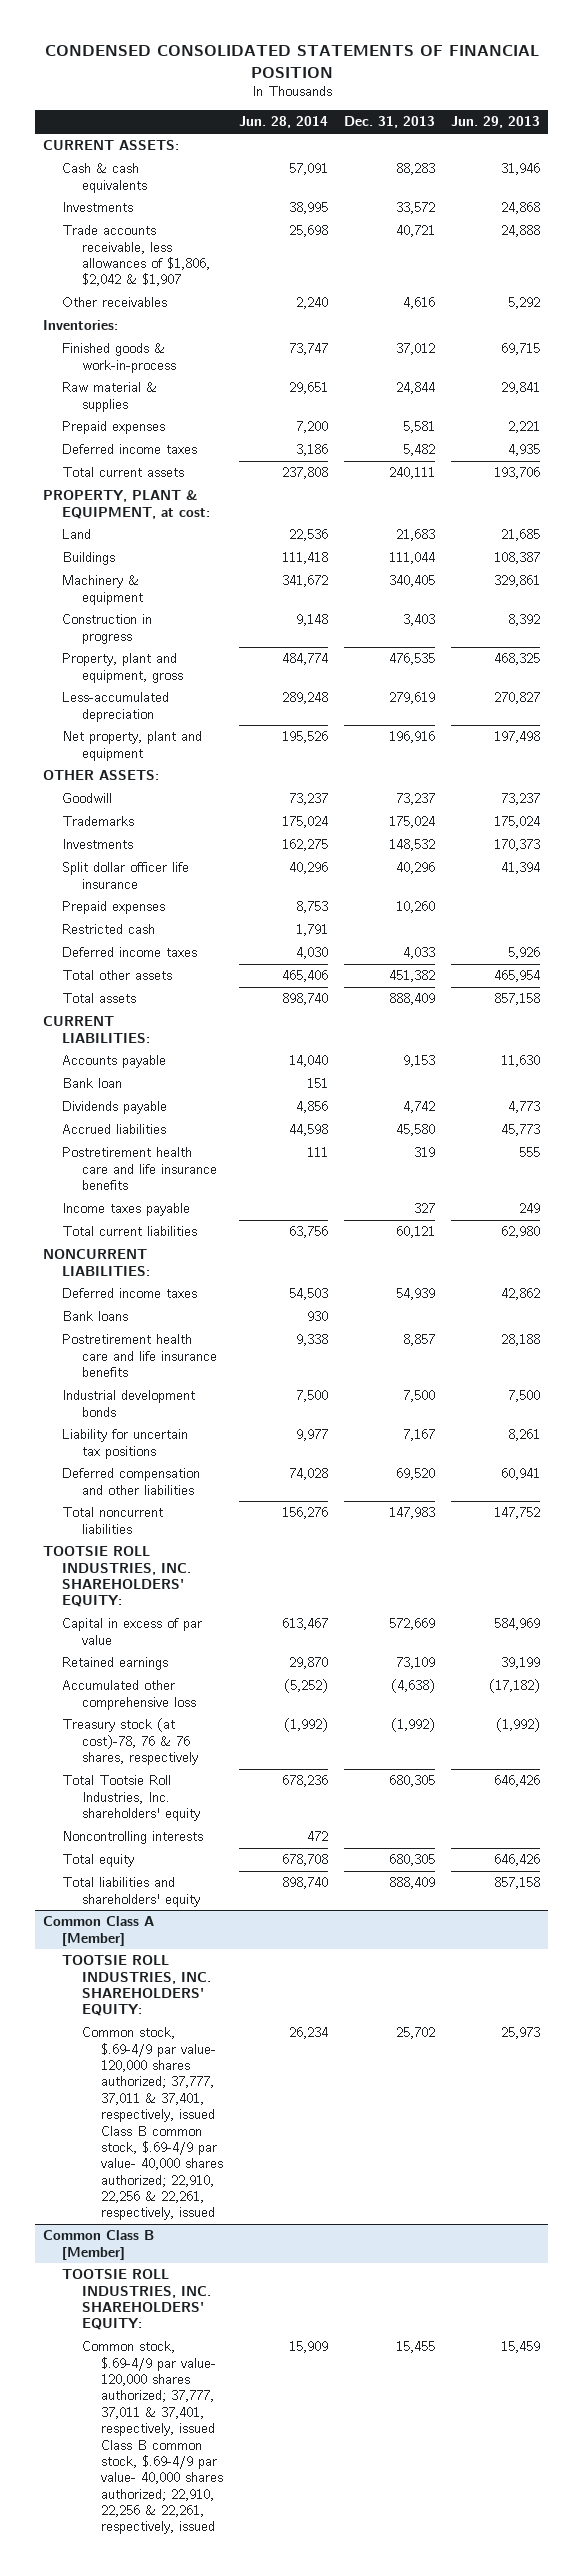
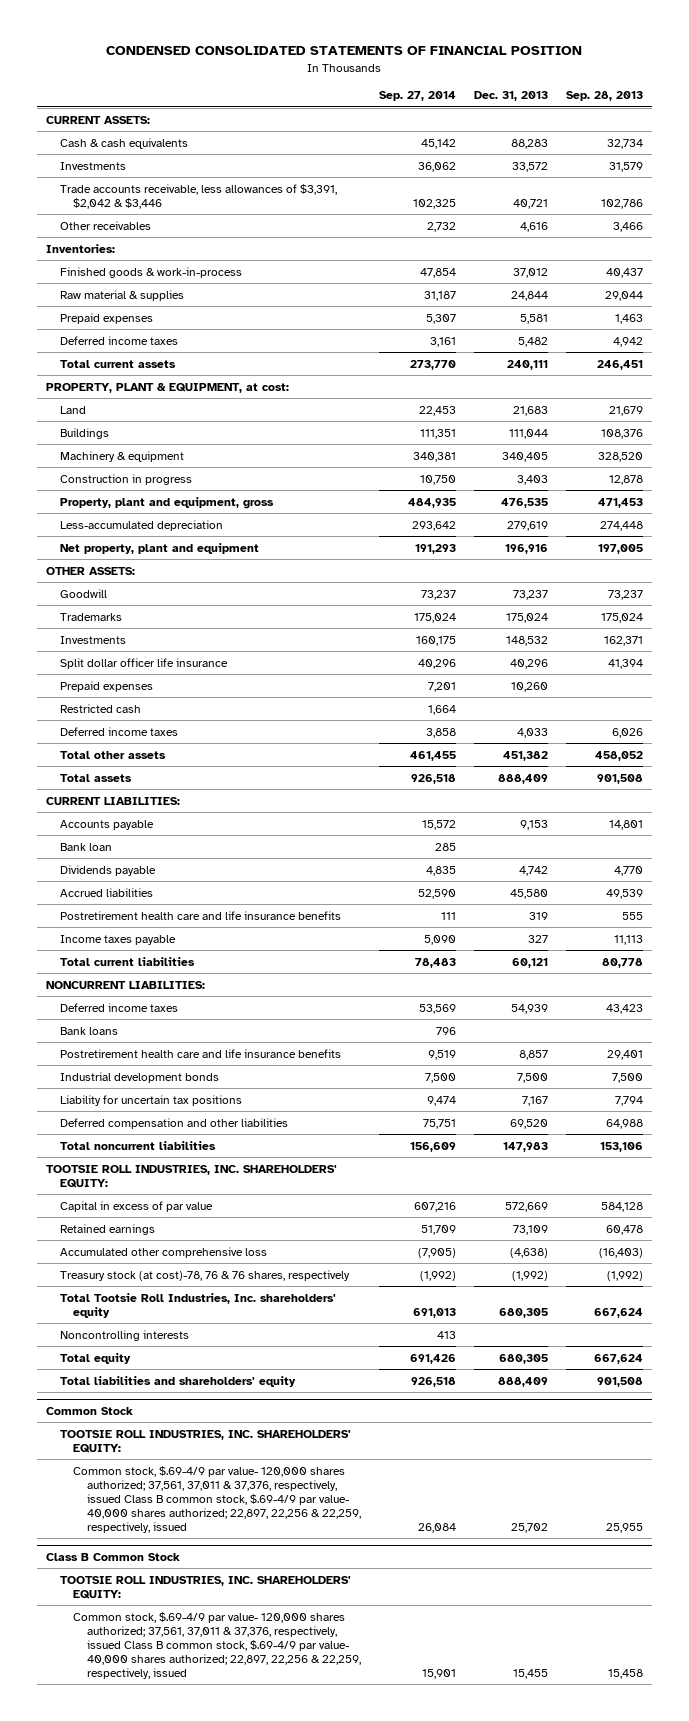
- | Jun. 28, 2014 | Dec. 31, 2013 | Jun. 29, 2013
+ | Sep. 27, 2014 | Dec. 31, 2013 | Sep. 28, 2013
- Trade accounts receivable, less allowances of $1,806, $2,042 & $1,907 | 25,698 | 40,721 | 24,888
+ Trade accounts receivable, less allowances of $3,391, $2,042 & $3,446 | 102,325 | 40,721 | 102,786
- Common Class A [Member]
+ Common Stock
- Common stock, $.69-4/9 par value- 120,000 shares authorized; 37,777, 37,011 & 37,401, respectively, issued Class B common stock, $.69-4/9 par value- 40,000 shares authorized; 22,910, 22,256 & 22,261, respectively, issued | 26,234 | 25,702 | 25,973
- Common Class B [Member]
+ Common stock, $.69-4/9 par value- 120,000 shares authorized; 37,561, 37,011 & 37,376, respectively, issued Class B common stock, $.69-4/9 par value- 40,000 shares authorized; 22,897, 22,256 & 22,259, respectively, issued | 26,084 | 25,702 | 25,955
+ Class B Common Stock
- Common stock, $.69-4/9 par value- 120,000 shares authorized; 37,777, 37,011 & 37,401, respectively, issued Class B common stock, $.69-4/9 par value- 40,000 shares authorized; 22,910, 22,256 & 22,261, respectively, issued | 15,909 | 15,455 | 15,459
+ Common stock, $.69-4/9 par value- 120,000 shares authorized; 37,561, 37,011 & 37,376, respectively, issued Class B common stock, $.69-4/9 par value- 40,000 shares authorized; 22,897, 22,256 & 22,259, respectively, issued | 15,901 | 15,455 | 15,458

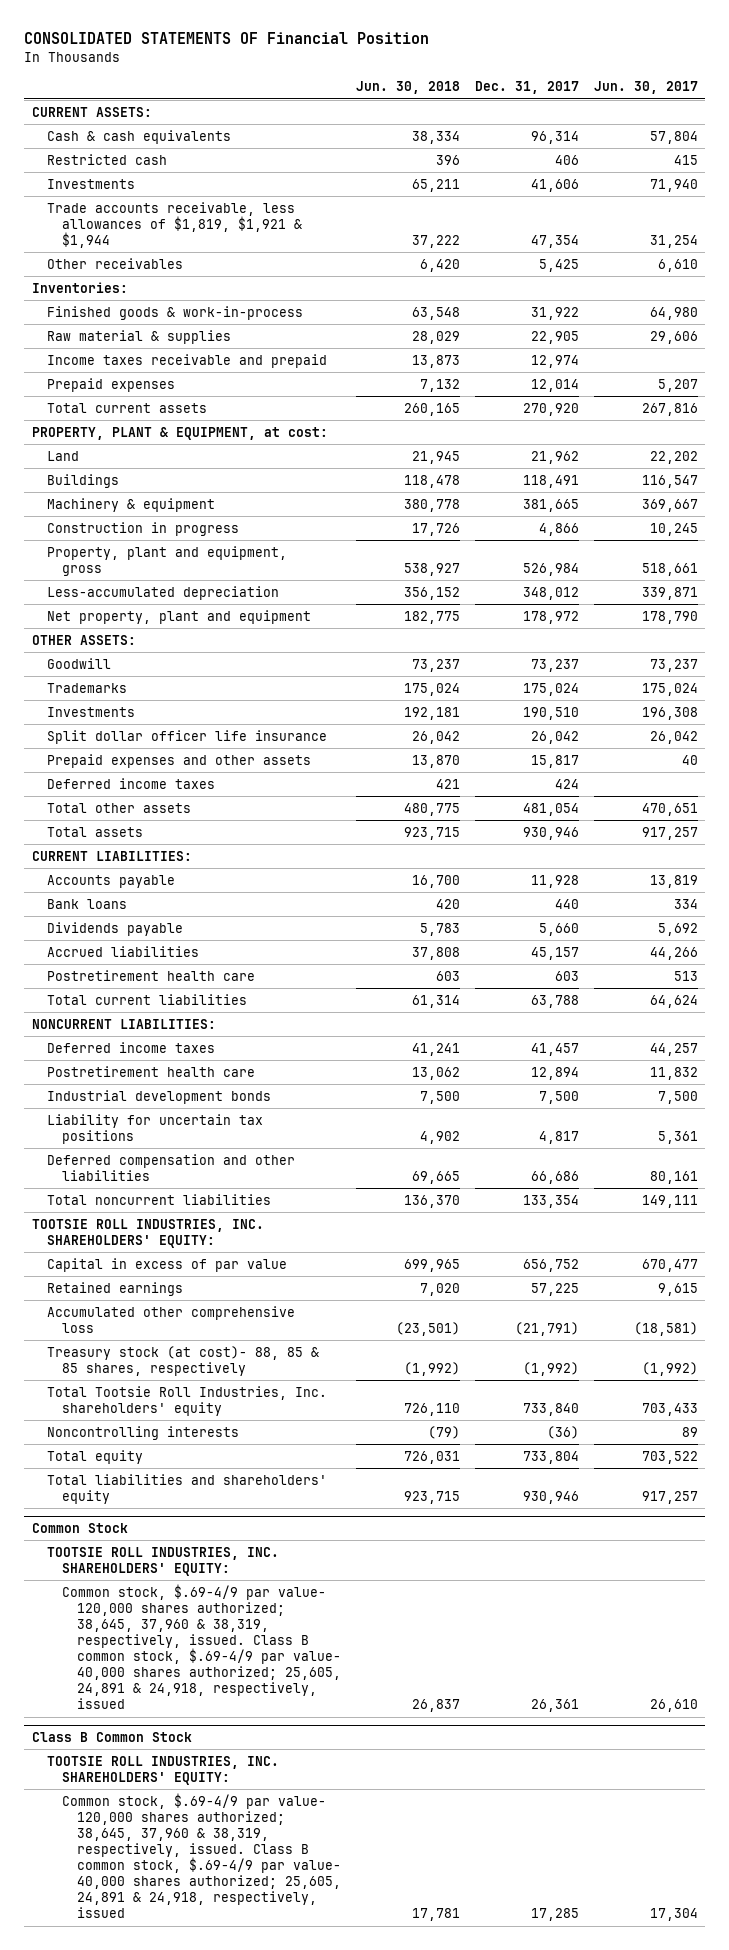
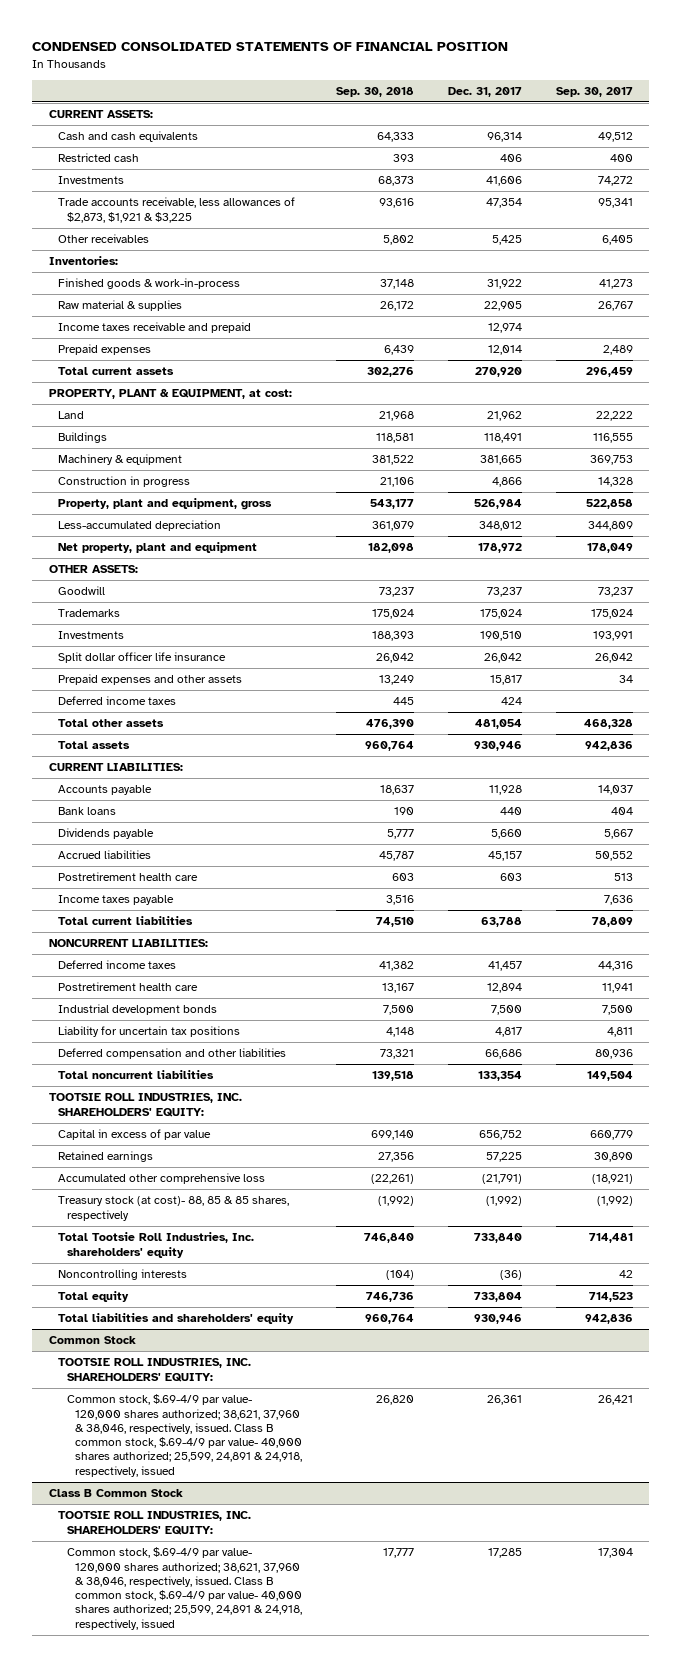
- CONSOLIDATED STATEMENTS OF Financial Position
+ CONDENSED CONSOLIDATED STATEMENTS OF FINANCIAL POSITION
- | Jun. 30, 2018 | Dec. 31, 2017 | Jun. 30, 2017
+ | Sep. 30, 2018 | Dec. 31, 2017 | Sep. 30, 2017
- Cash & cash equivalents | 38,334 | 96,314 | 57,804
+ Cash and cash equivalents | 64,333 | 96,314 | 49,512
- Trade accounts receivable, less allowances of $1,819, $1,921 & $1,944 | 37,222 | 47,354 | 31,254
+ Trade accounts receivable, less allowances of $2,873, $1,921 & $3,225 | 93,616 | 47,354 | 95,341
+ Income taxes payable | 3,516 | | 7,636
@ Common Stock
- Common stock, $.69-4/9 par value- 120,000 shares authorized; 38,645, 37,960 & 38,319, respectively, issued. Class B common stock, $.69-4/9 par value- 40,000 shares authorized; 25,605, 24,891 & 24,918, respectively, issued | 26,837 | 26,361 | 26,610
+ Common stock, $.69-4/9 par value- 120,000 shares authorized; 38,621, 37,960 & 38,046, respectively, issued. Class B common stock, $.69-4/9 par value- 40,000 shares authorized; 25,599, 24,891 & 24,918, respectively, issued | 26,820 | 26,361 | 26,421
@ Class B Common Stock
- Common stock, $.69-4/9 par value- 120,000 shares authorized; 38,645, 37,960 & 38,319, respectively, issued. Class B common stock, $.69-4/9 par value- 40,000 shares authorized; 25,605, 24,891 & 24,918, respectively, issued | 17,781 | 17,285 | 17,304
+ Common stock, $.69-4/9 par value- 120,000 shares authorized; 38,621, 37,960 & 38,046, respectively, issued. Class B common stock, $.69-4/9 par value- 40,000 shares authorized; 25,599, 24,891 & 24,918, respectively, issued | 17,777 | 17,285 | 17,304

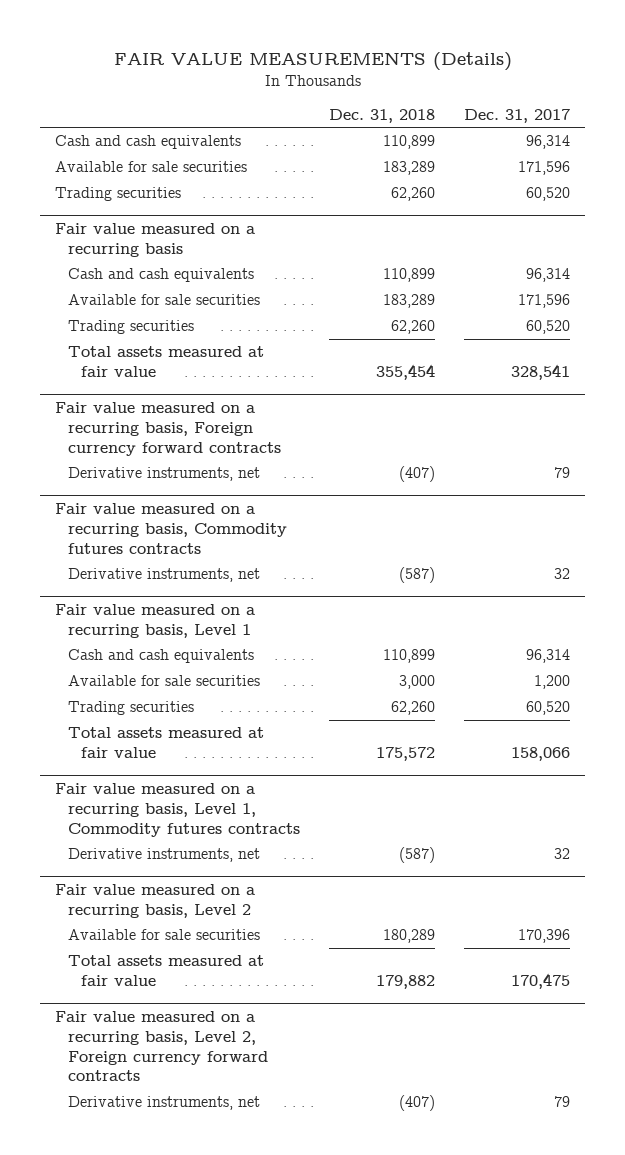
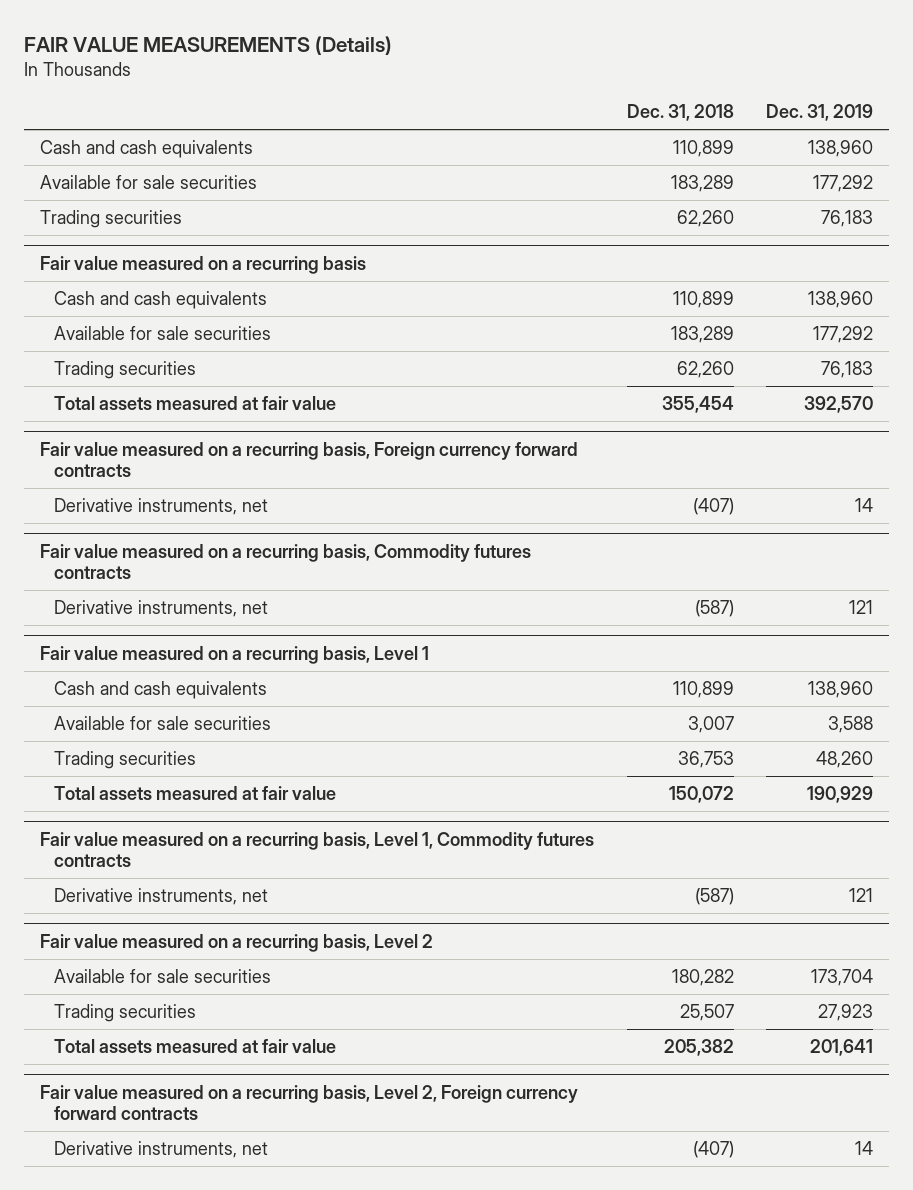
- | Dec. 31, 2018 | Dec. 31, 2017
+ | Dec. 31, 2018 | Dec. 31, 2019
@ Fair value measured on a recurring basis, Level 1
- Available for sale securities | 3,000 | 1,200
- Trading securities | 62,260 | 60,520
- Total assets measured at fair value | 175,572 | 158,066
+ Available for sale securities | 3,007 | 3,588
+ Trading securities | 36,753 | 48,260
+ Total assets measured at fair value | 150,072 | 190,929
@ Fair value measured on a recurring basis, Level 2
- Available for sale securities | 180,289 | 170,396
- Total assets measured at fair value | 179,882 | 170,475
+ Available for sale securities | 180,282 | 173,704
+ Trading securities | 25,507 | 27,923
+ Total assets measured at fair value | 205,382 | 201,641

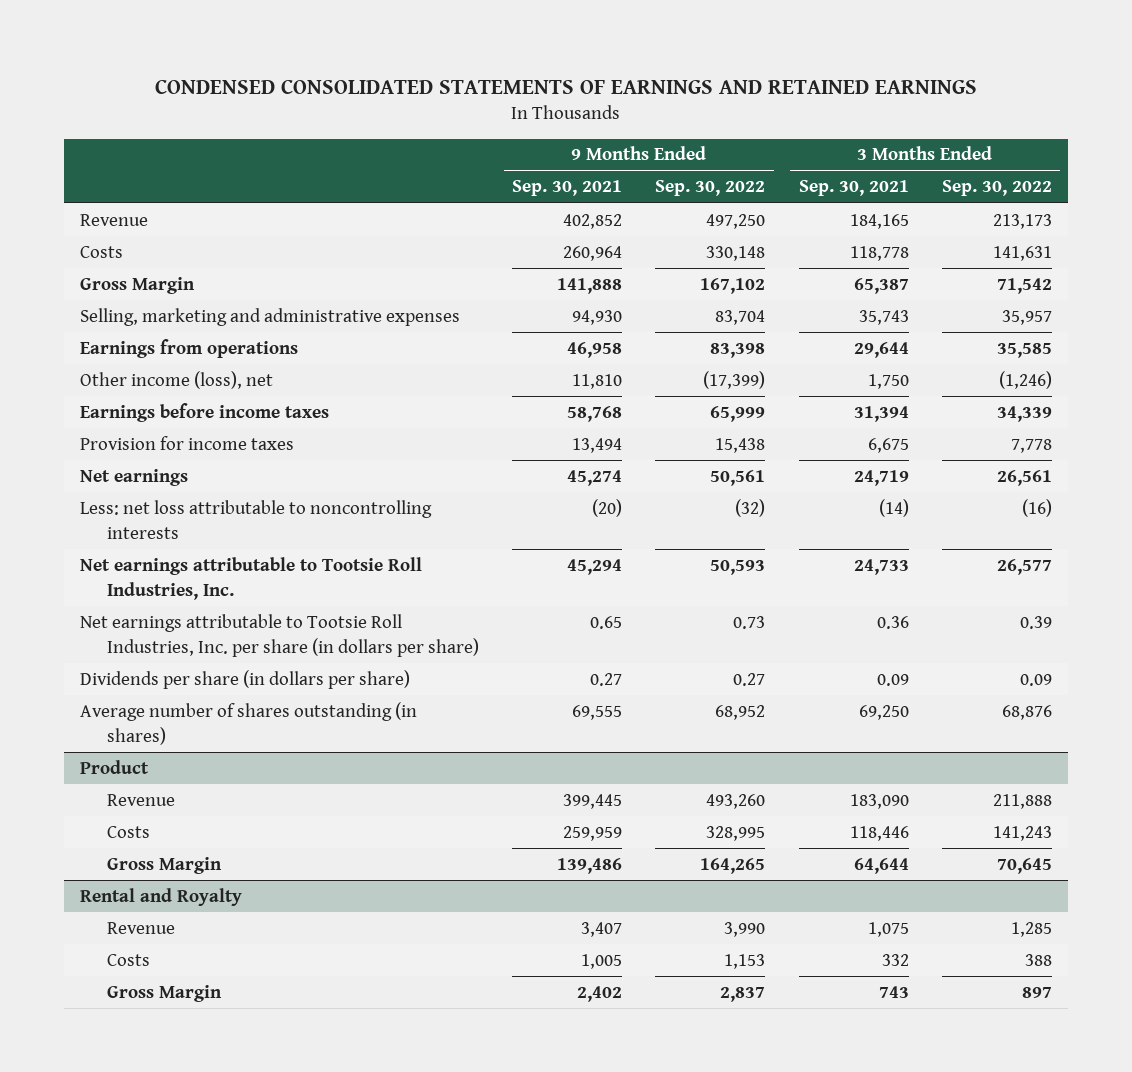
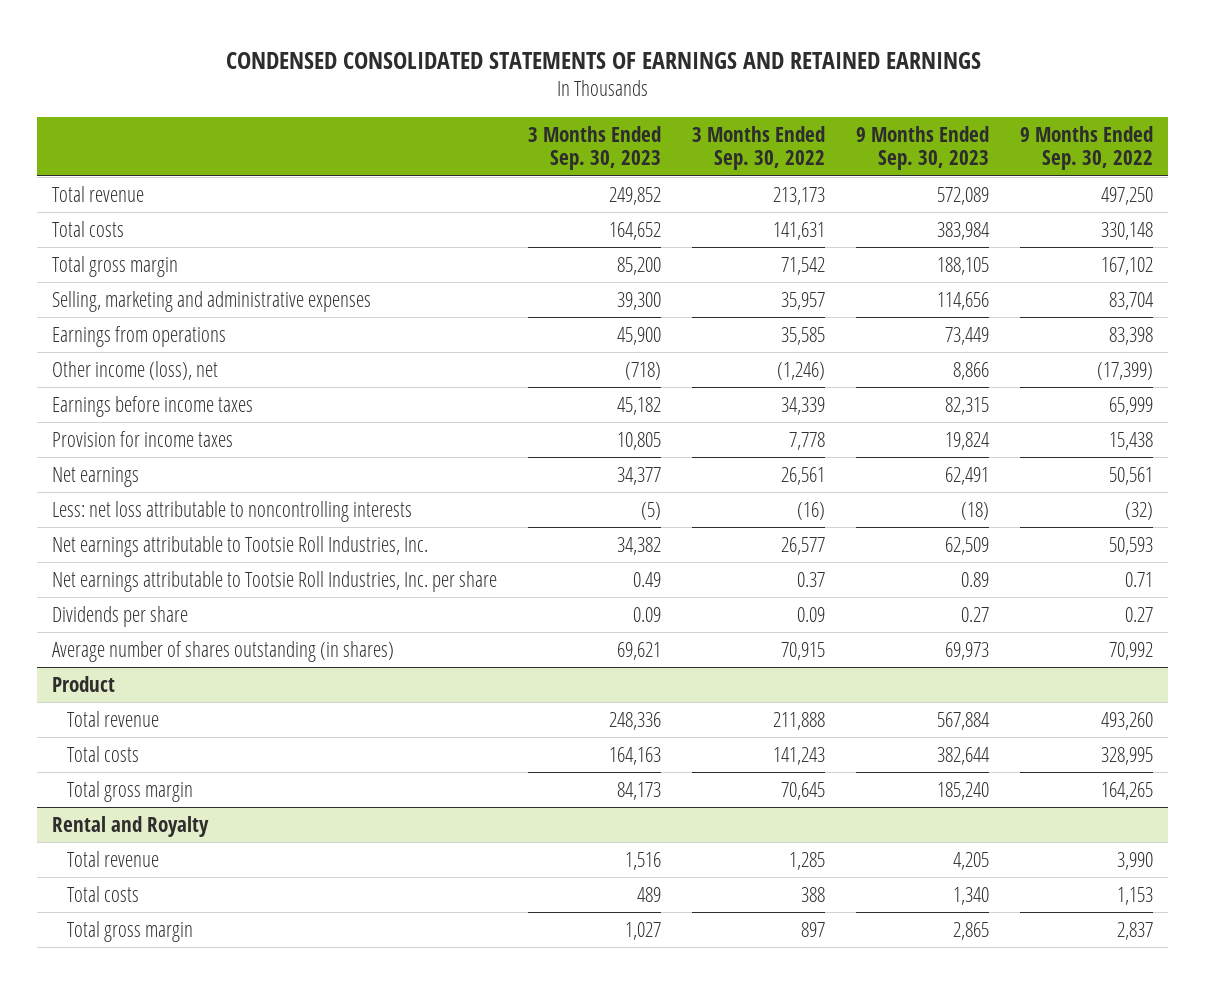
- | 9 Months Ended Sep. 30, 2021 | 9 Months Ended Sep. 30, 2022 | 3 Months Ended Sep. 30, 2021 | 3 Months Ended Sep. 30, 2022
+ | 3 Months Ended Sep. 30, 2023 | 3 Months Ended Sep. 30, 2022 | 9 Months Ended Sep. 30, 2023 | 9 Months Ended Sep. 30, 2022
- Revenue | 402,852 | 497,250 | 184,165 | 213,173
- Costs | 260,964 | 330,148 | 118,778 | 141,631
- Gross Margin | 141,888 | 167,102 | 65,387 | 71,542
+ Total revenue | 249,852 | 213,173 | 572,089 | 497,250
+ Total costs | 164,652 | 141,631 | 383,984 | 330,148
+ Total gross margin | 85,200 | 71,542 | 188,105 | 167,102
- Net earnings attributable to Tootsie Roll Industries, Inc. per share (in dollars per share) | 0.65 | 0.73 | 0.36 | 0.39
- Dividends per share (in dollars per share) | 0.27 | 0.27 | 0.09 | 0.09
- Average number of shares outstanding (in shares) | 69,555 | 68,952 | 69,250 | 68,876
+ Net earnings attributable to Tootsie Roll Industries, Inc. per share | 0.49 | 0.37 | 0.89 | 0.71
+ Dividends per share | 0.09 | 0.09 | 0.27 | 0.27
+ Average number of shares outstanding (in shares) | 69,621 | 70,915 | 69,973 | 70,992
@ Product
- Revenue | 399,445 | 493,260 | 183,090 | 211,888
- Costs | 259,959 | 328,995 | 118,446 | 141,243
- Gross Margin | 139,486 | 164,265 | 64,644 | 70,645
+ Total revenue | 248,336 | 211,888 | 567,884 | 493,260
+ Total costs | 164,163 | 141,243 | 382,644 | 328,995
+ Total gross margin | 84,173 | 70,645 | 185,240 | 164,265
@ Rental and Royalty
- Revenue | 3,407 | 3,990 | 1,075 | 1,285
- Costs | 1,005 | 1,153 | 332 | 388
- Gross Margin | 2,402 | 2,837 | 743 | 897
+ Total revenue | 1,516 | 1,285 | 4,205 | 3,990
+ Total costs | 489 | 388 | 1,340 | 1,153
+ Total gross margin | 1,027 | 897 | 2,865 | 2,837

